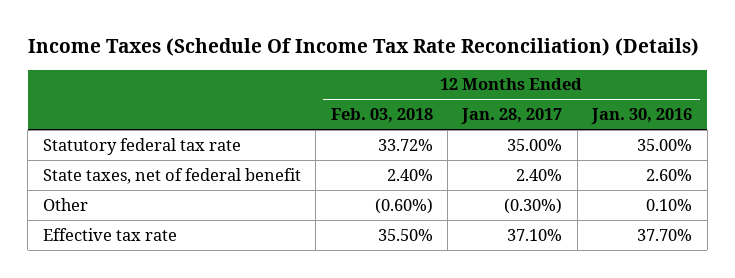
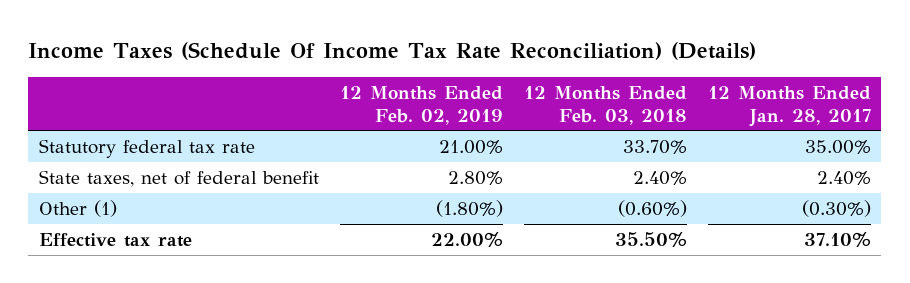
- | 12 Months Ended Feb. 03, 2018 | 12 Months Ended Jan. 28, 2017 | 12 Months Ended Jan. 30, 2016
+ | 12 Months Ended Feb. 02, 2019 | 12 Months Ended Feb. 03, 2018 | 12 Months Ended Jan. 28, 2017
- Statutory federal tax rate | 33.72% | 35.00% | 35.00%
+ Statutory federal tax rate | 21.00% | 33.70% | 35.00%
- Other | (0.60%) | (0.30%) | 0.10%
+ Other (1) | (1.80%) | (0.60%) | (0.30%)

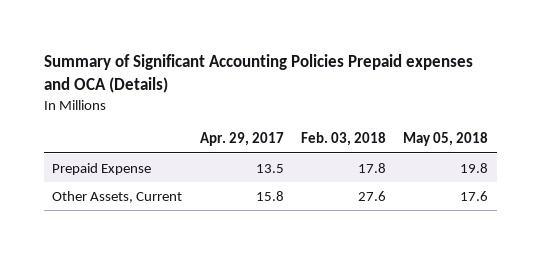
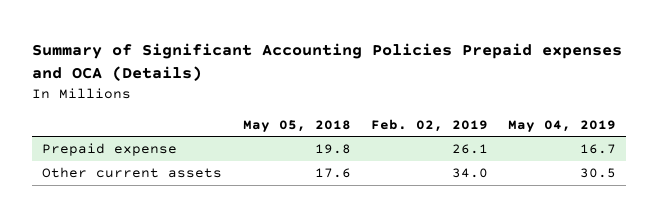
- | Apr. 29, 2017 | Feb. 03, 2018 | May 05, 2018
+ | May 05, 2018 | Feb. 02, 2019 | May 04, 2019
- Prepaid Expense | 13.5 | 17.8 | 19.8
- Other Assets, Current | 15.8 | 27.6 | 17.6
+ Prepaid expense | 19.8 | 26.1 | 16.7
+ Other current assets | 17.6 | 34.0 | 30.5

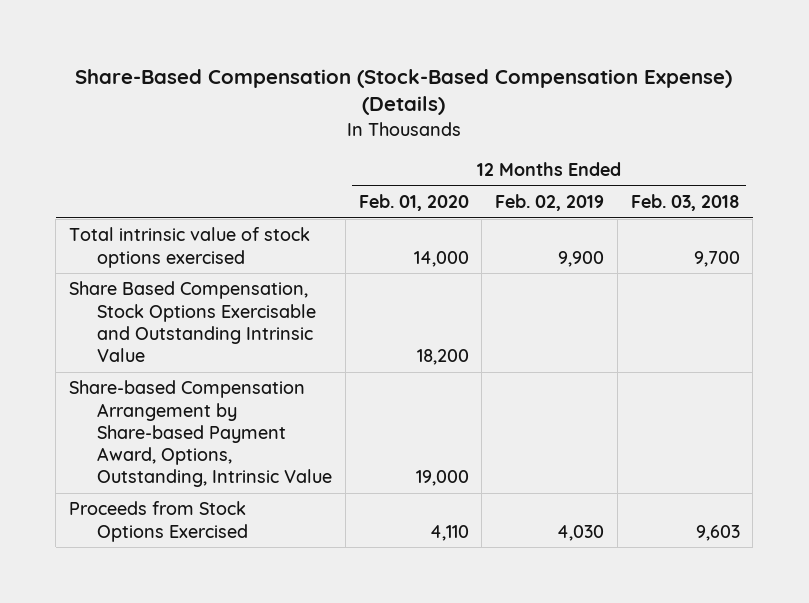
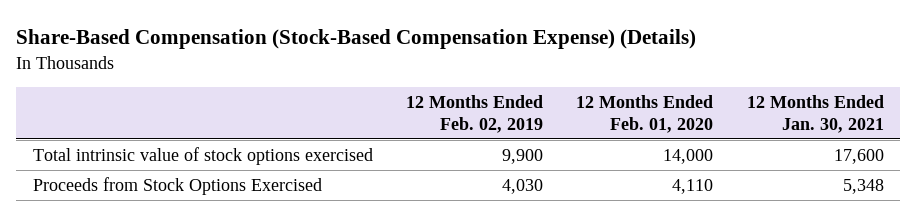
- | 12 Months Ended Feb. 01, 2020 | 12 Months Ended Feb. 02, 2019 | 12 Months Ended Feb. 03, 2018
+ | 12 Months Ended Feb. 02, 2019 | 12 Months Ended Feb. 01, 2020 | 12 Months Ended Jan. 30, 2021
- Share Based Compensation, Stock Options Exercisable and Outstanding Intrinsic Value | 18,200 | |
- Share-based Compensation Arrangement by Share-based Payment Award, Options, Outstanding, Intrinsic Value | 19,000 | |

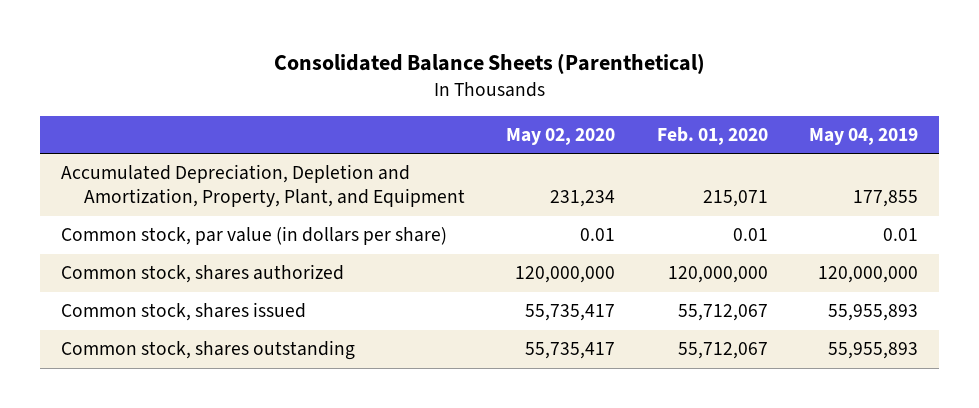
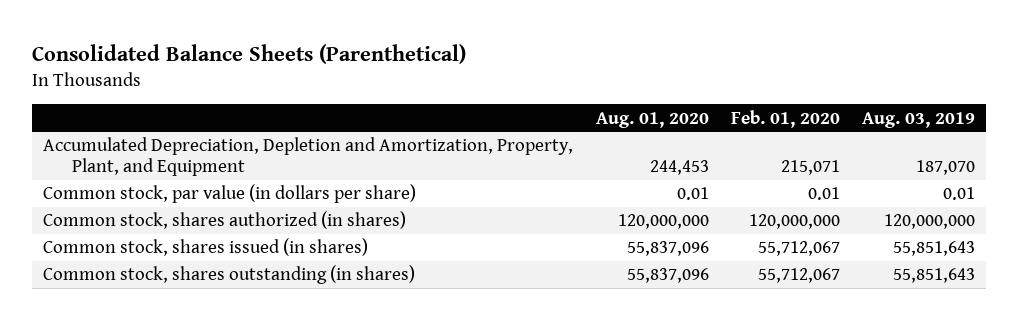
- | May 02, 2020 | Feb. 01, 2020 | May 04, 2019
+ | Aug. 01, 2020 | Feb. 01, 2020 | Aug. 03, 2019
- Common stock, shares authorized | 120,000,000 | 120,000,000 | 120,000,000
- Common stock, shares issued | 55,735,417 | 55,712,067 | 55,955,893
- Common stock, shares outstanding | 55,735,417 | 55,712,067 | 55,955,893
+ Common stock, shares authorized (in shares) | 120,000,000 | 120,000,000 | 120,000,000
+ Common stock, shares issued (in shares) | 55,837,096 | 55,712,067 | 55,851,643
+ Common stock, shares outstanding (in shares) | 55,837,096 | 55,712,067 | 55,851,643

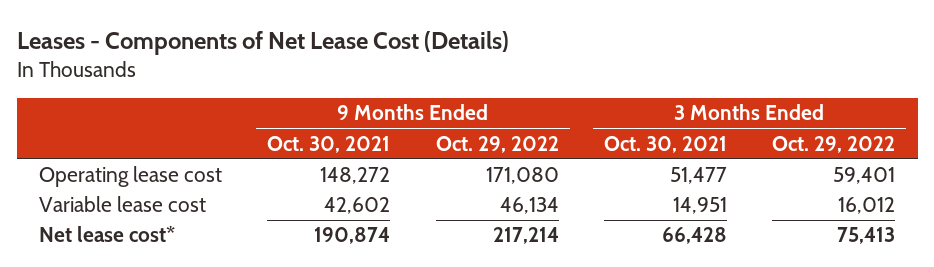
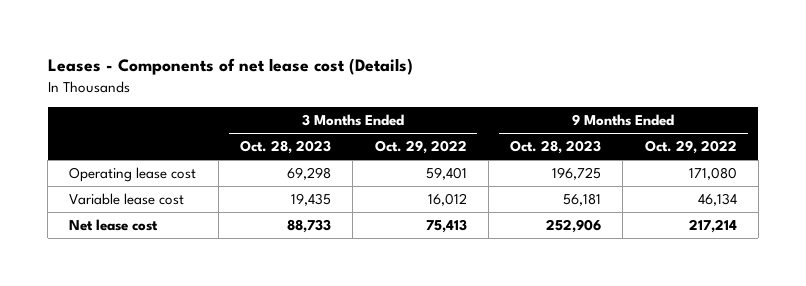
- Leases - Components of Net Lease Cost (Details)
+ Leases - Components of net lease cost (Details)
- | 9 Months Ended Oct. 30, 2021 | 9 Months Ended Oct. 29, 2022 | 3 Months Ended Oct. 30, 2021 | 3 Months Ended Oct. 29, 2022
+ | 3 Months Ended Oct. 28, 2023 | 3 Months Ended Oct. 29, 2022 | 9 Months Ended Oct. 28, 2023 | 9 Months Ended Oct. 29, 2022
- Net lease cost* | 190,874 | 217,214 | 66,428 | 75,413
+ Net lease cost | 88,733 | 75,413 | 252,906 | 217,214

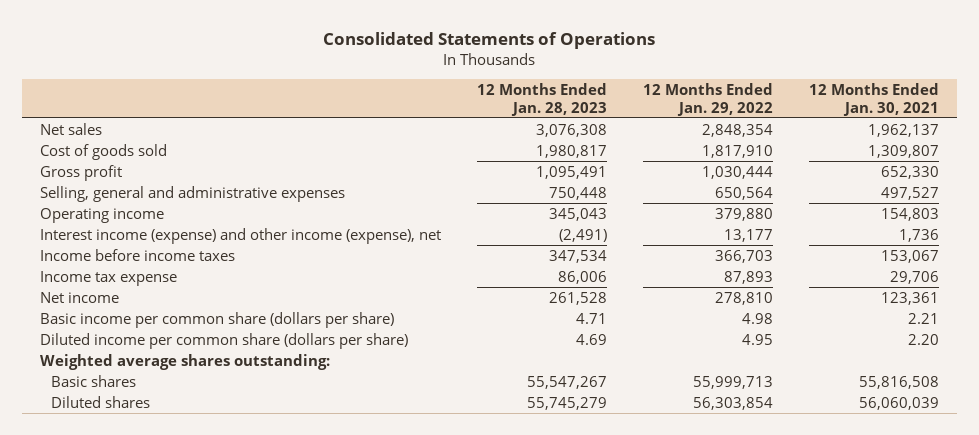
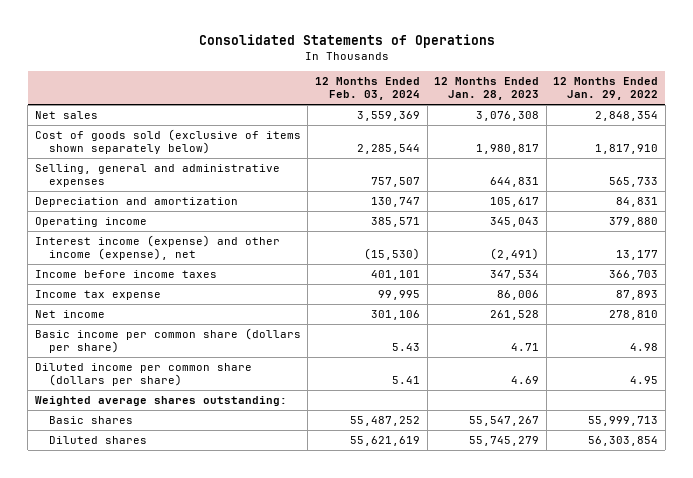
- | 12 Months Ended Jan. 28, 2023 | 12 Months Ended Jan. 29, 2022 | 12 Months Ended Jan. 30, 2021
+ | 12 Months Ended Feb. 03, 2024 | 12 Months Ended Jan. 28, 2023 | 12 Months Ended Jan. 29, 2022
- Cost of goods sold | 1,980,817 | 1,817,910 | 1,309,807
- Gross profit | 1,095,491 | 1,030,444 | 652,330
- Selling, general and administrative expenses | 750,448 | 650,564 | 497,527
+ Cost of goods sold (exclusive of items shown separately below) | 2,285,544 | 1,980,817 | 1,817,910
+ Selling, general and administrative expenses | 757,507 | 644,831 | 565,733
+ Depreciation and amortization | 130,747 | 105,617 | 84,831

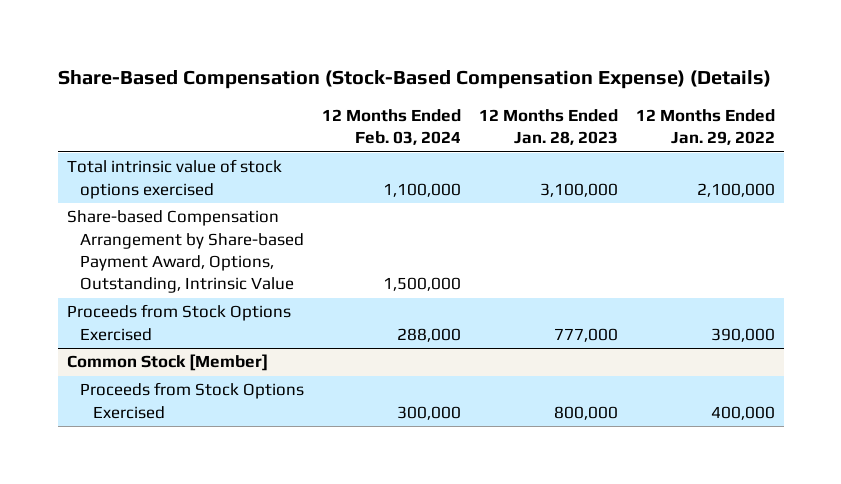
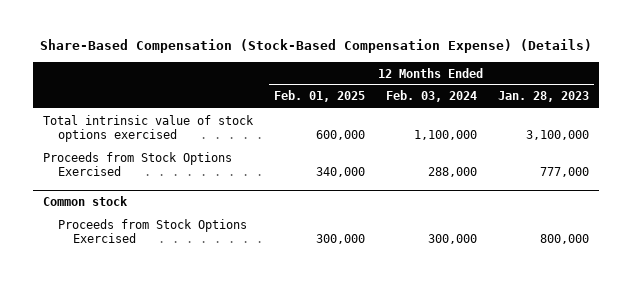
- | 12 Months Ended Feb. 03, 2024 | 12 Months Ended Jan. 28, 2023 | 12 Months Ended Jan. 29, 2022
+ | 12 Months Ended Feb. 01, 2025 | 12 Months Ended Feb. 03, 2024 | 12 Months Ended Jan. 28, 2023
- Share-based Compensation Arrangement by Share-based Payment Award, Options, Outstanding, Intrinsic Value | 1,500,000 | |
- Common Stock [Member]
+ Common stock

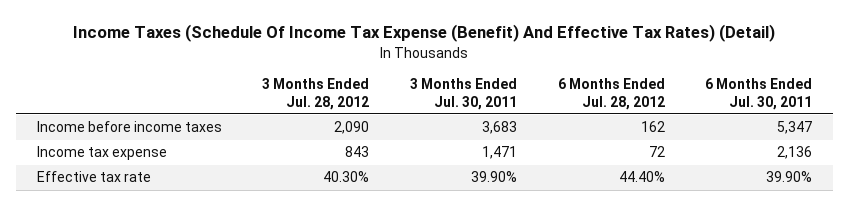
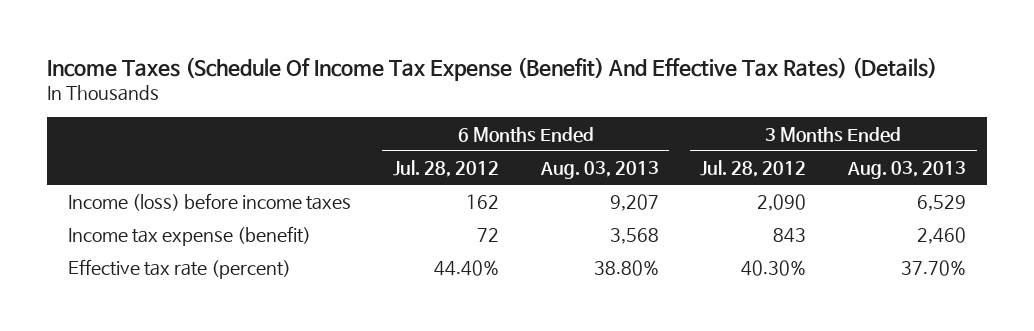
- Income Taxes (Schedule Of Income Tax Expense (Benefit) And Effective Tax Rates) (Detail)
+ Income Taxes (Schedule Of Income Tax Expense (Benefit) And Effective Tax Rates) (Details)
- | 3 Months Ended Jul. 28, 2012 | 3 Months Ended Jul. 30, 2011 | 6 Months Ended Jul. 28, 2012 | 6 Months Ended Jul. 30, 2011
+ | 6 Months Ended Jul. 28, 2012 | 6 Months Ended Aug. 03, 2013 | 3 Months Ended Jul. 28, 2012 | 3 Months Ended Aug. 03, 2013
- Income before income taxes | 2,090 | 3,683 | 162 | 5,347
- Income tax expense | 843 | 1,471 | 72 | 2,136
- Effective tax rate | 40.30% | 39.90% | 44.40% | 39.90%
+ Income (loss) before income taxes | 162 | 9,207 | 2,090 | 6,529
+ Income tax expense (benefit) | 72 | 3,568 | 843 | 2,460
+ Effective tax rate (percent) | 44.40% | 38.80% | 40.30% | 37.70%

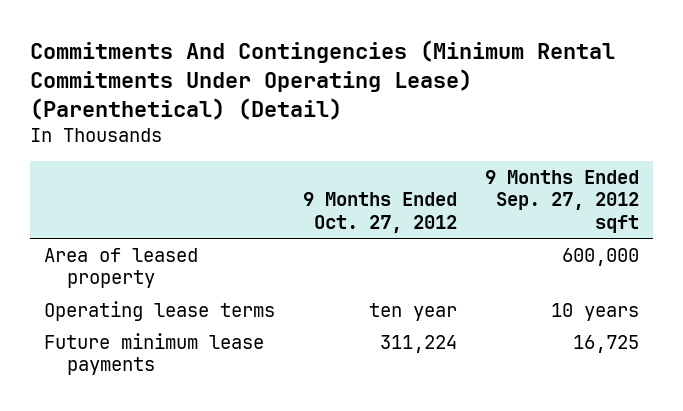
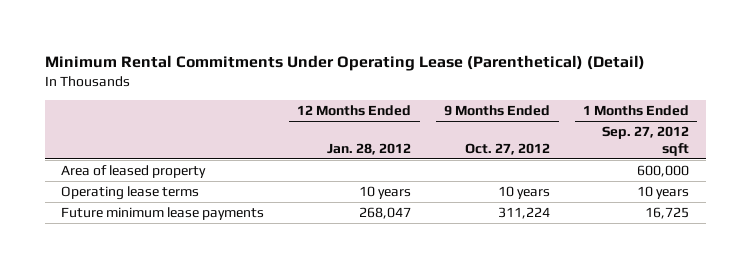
- Commitments And Contingencies (Minimum Rental Commitments Under Operating Lease) (Parenthetical) (Detail)
+ Minimum Rental Commitments Under Operating Lease (Parenthetical) (Detail)
- | 9 Months Ended Oct. 27, 2012 | 9 Months Ended Sep. 27, 2012 sqft
+ | 12 Months Ended Jan. 28, 2012 | 9 Months Ended Oct. 27, 2012 | 1 Months Ended Sep. 27, 2012 sqft
- Operating lease terms | ten year | 10 years
+ Operating lease terms | 10 years | 10 years | 10 years

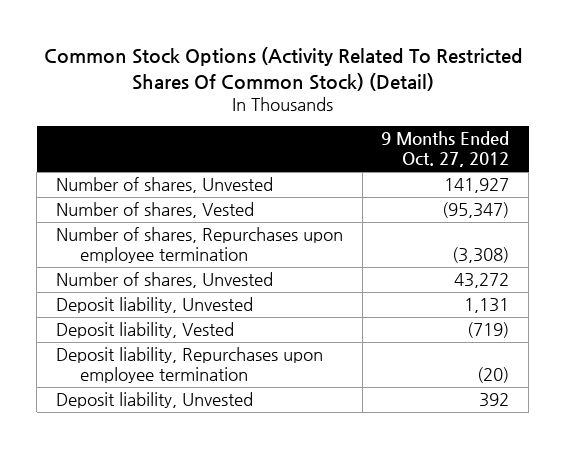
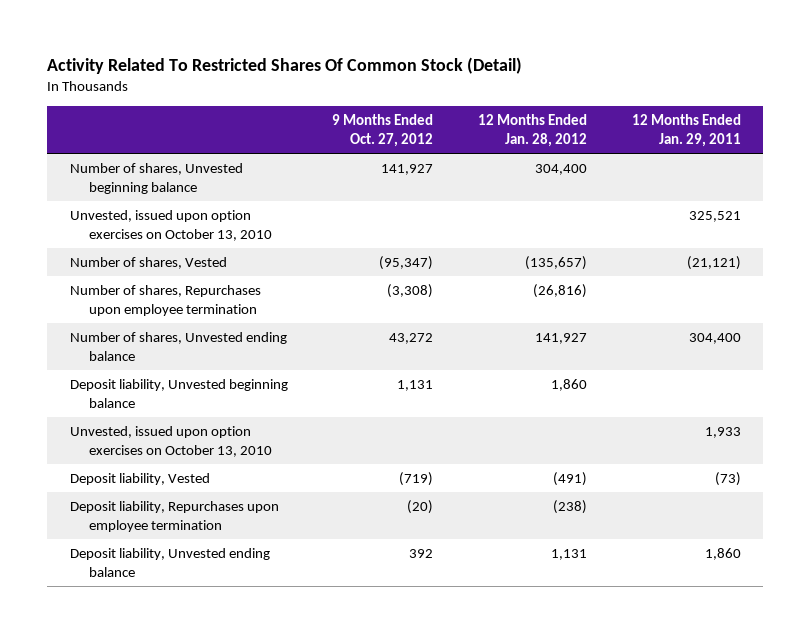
- Common Stock Options (Activity Related To Restricted Shares Of Common Stock) (Detail)
+ Activity Related To Restricted Shares Of Common Stock (Detail)
- | 9 Months Ended Oct. 27, 2012
+ | 9 Months Ended Oct. 27, 2012 | 12 Months Ended Jan. 28, 2012 | 12 Months Ended Jan. 29, 2011
- Number of shares, Unvested | 141,927
+ Number of shares, Unvested beginning balance | 141,927 | 304,400 |
+ Unvested, issued upon option exercises on October 13, 2010 | | | 325,521
- Number of shares, Unvested | 43,272
- Deposit liability, Unvested | 1,131
+ Number of shares, Unvested ending balance | 43,272 | 141,927 | 304,400
+ Deposit liability, Unvested beginning balance | 1,131 | 1,860 |
+ Unvested, issued upon option exercises on October 13, 2010 | | | 1,933
- Deposit liability, Unvested | 392
+ Deposit liability, Unvested ending balance | 392 | 1,131 | 1,860

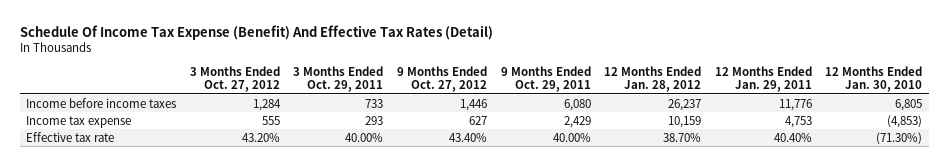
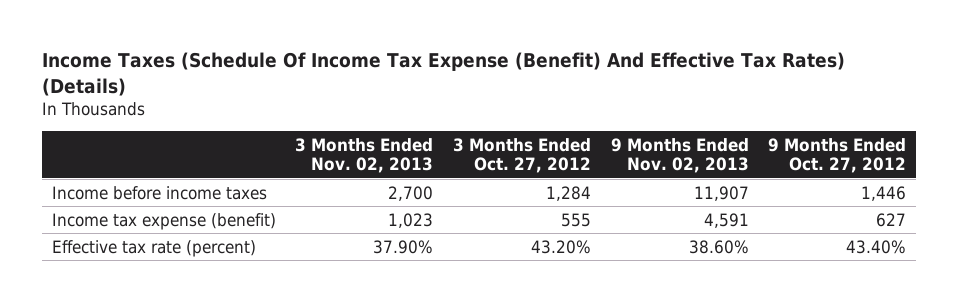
- Schedule Of Income Tax Expense (Benefit) And Effective Tax Rates (Detail)
+ Income Taxes (Schedule Of Income Tax Expense (Benefit) And Effective Tax Rates) (Details)
- | 3 Months Ended Oct. 27, 2012 | 3 Months Ended Oct. 29, 2011 | 9 Months Ended Oct. 27, 2012 | 9 Months Ended Oct. 29, 2011 | 12 Months Ended Jan. 28, 2012 | 12 Months Ended Jan. 29, 2011 | 12 Months Ended Jan. 30, 2010
+ | 3 Months Ended Nov. 02, 2013 | 3 Months Ended Oct. 27, 2012 | 9 Months Ended Nov. 02, 2013 | 9 Months Ended Oct. 27, 2012
- Income tax expense | 555 | 293 | 627 | 2,429 | 10,159 | 4,753 | (4,853)
- Effective tax rate | 43.20% | 40.00% | 43.40% | 40.00% | 38.70% | 40.40% | (71.30%)
+ Income tax expense (benefit) | 1,023 | 555 | 4,591 | 627
+ Effective tax rate (percent) | 37.90% | 43.20% | 38.60% | 43.40%

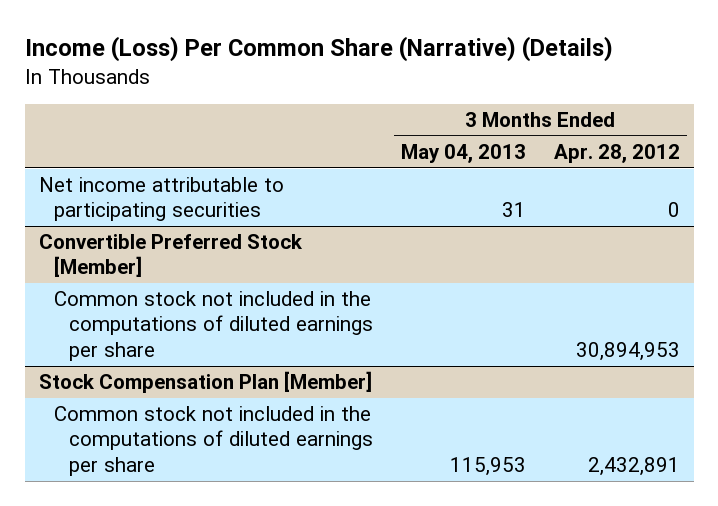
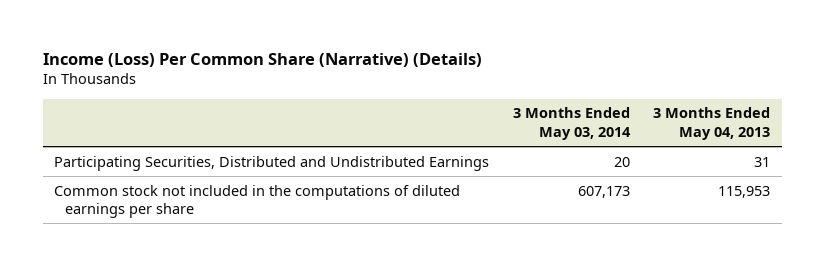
- | 3 Months Ended May 04, 2013 | 3 Months Ended Apr. 28, 2012
+ | 3 Months Ended May 03, 2014 | 3 Months Ended May 04, 2013
- Net income attributable to participating securities | 31 | 0
- Convertible Preferred Stock [Member]
- Common stock not included in the computations of diluted earnings per share | | 30,894,953
- Stock Compensation Plan [Member]
+ Participating Securities, Distributed and Undistributed Earnings | 20 | 31

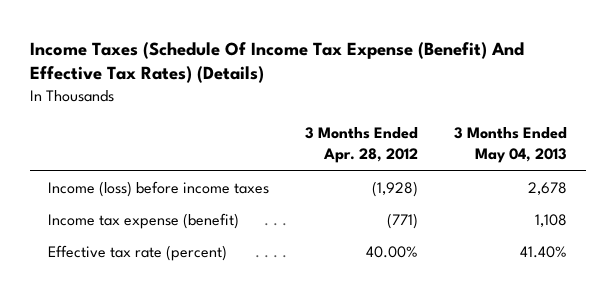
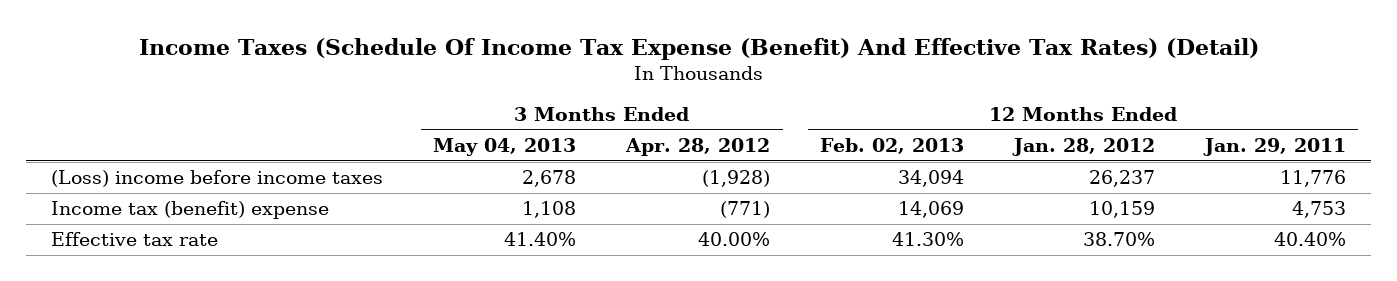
- Income Taxes (Schedule Of Income Tax Expense (Benefit) And Effective Tax Rates) (Details)
+ Income Taxes (Schedule Of Income Tax Expense (Benefit) And Effective Tax Rates) (Detail)
- | 3 Months Ended Apr. 28, 2012 | 3 Months Ended May 04, 2013
+ | 3 Months Ended May 04, 2013 | 3 Months Ended Apr. 28, 2012 | 12 Months Ended Feb. 02, 2013 | 12 Months Ended Jan. 28, 2012 | 12 Months Ended Jan. 29, 2011
- Income (loss) before income taxes | (1,928) | 2,678
- Income tax expense (benefit) | (771) | 1,108
- Effective tax rate (percent) | 40.00% | 41.40%
+ (Loss) income before income taxes | 2,678 | (1,928) | 34,094 | 26,237 | 11,776
+ Income tax (benefit) expense | 1,108 | (771) | 14,069 | 10,159 | 4,753
+ Effective tax rate | 41.40% | 40.00% | 41.30% | 38.70% | 40.40%

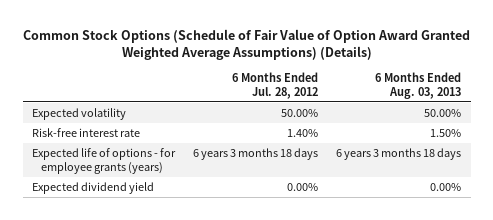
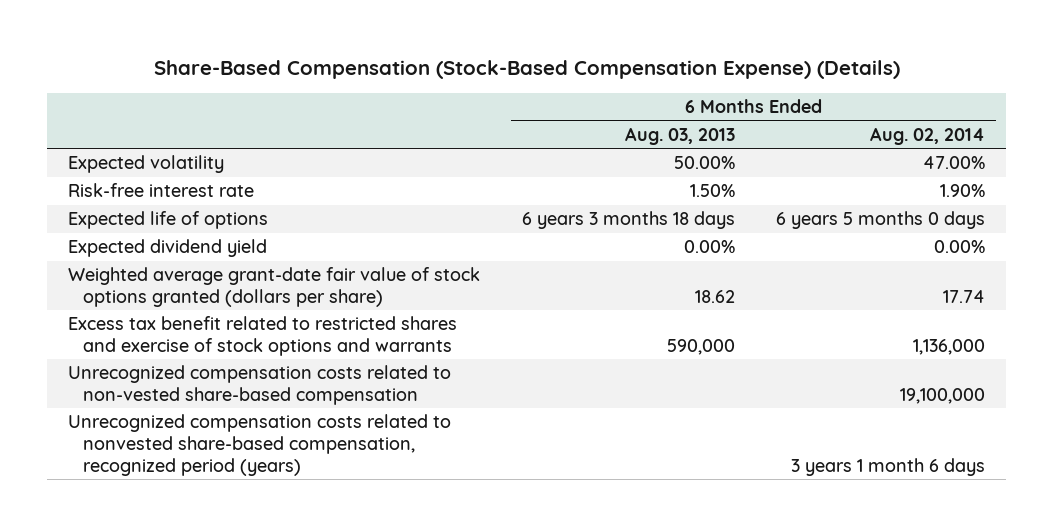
- Common Stock Options (Schedule of Fair Value of Option Award Granted Weighted Average Assumptions) (Details)
+ Share-Based Compensation (Stock-Based Compensation Expense) (Details)
- | 6 Months Ended Jul. 28, 2012 | 6 Months Ended Aug. 03, 2013
+ | 6 Months Ended Aug. 03, 2013 | 6 Months Ended Aug. 02, 2014
- Expected life of options - for employee grants (years) | 6 years 3 months 18 days | 6 years 3 months 18 days
+ Expected life of options | 6 years 3 months 18 days | 6 years 5 months 0 days
+ Weighted average grant-date fair value of stock options granted (dollars per share) | 18.62 | 17.74
+ Excess tax benefit related to restricted shares and exercise of stock options and warrants | 590,000 | 1,136,000
+ Unrecognized compensation costs related to non-vested share-based compensation | | 19,100,000
+ Unrecognized compensation costs related to nonvested share-based compensation, recognized period (years) | | 3 years 1 month 6 days

